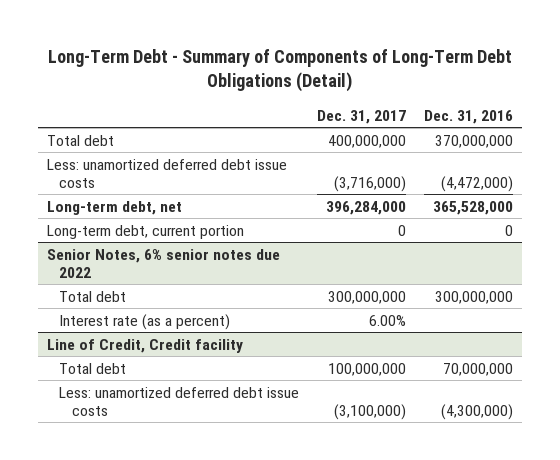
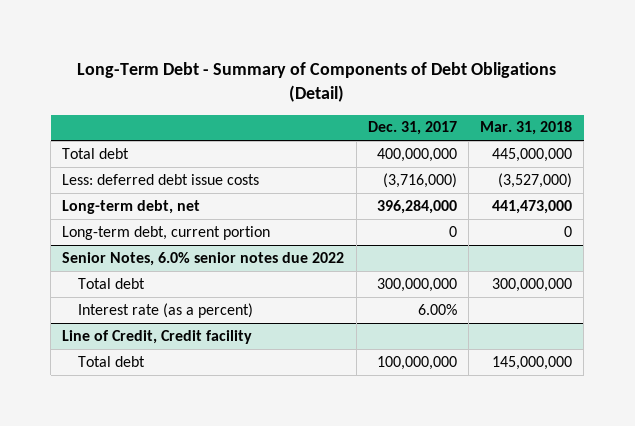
- Long-Term Debt - Summary of Components of Long-Term Debt Obligations (Detail)
+ Long-Term Debt - Summary of Components of Debt Obligations (Detail)
- | Dec. 31, 2017 | Dec. 31, 2016
+ | Dec. 31, 2017 | Mar. 31, 2018
- Less: unamortized deferred debt issue costs | (3,716,000) | (4,472,000)
+ Less: deferred debt issue costs | (3,716,000) | (3,527,000)
- Senior Notes, 6% senior notes due 2022
+ Senior Notes, 6.0% senior notes due 2022
@ Line of Credit, Credit facility
- Less: unamortized deferred debt issue costs | (3,100,000) | (4,300,000)

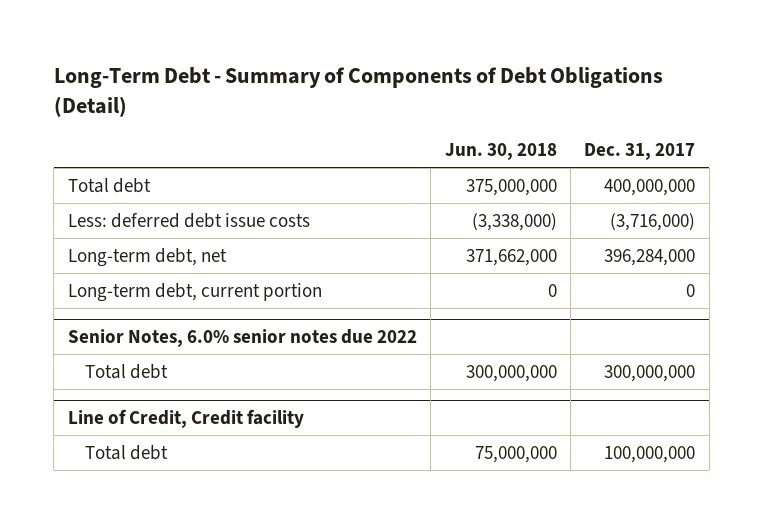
- | Dec. 31, 2017 | Mar. 31, 2018
+ | Jun. 30, 2018 | Dec. 31, 2017
@ Senior Notes, 6.0% senior notes due 2022
- Interest rate (as a percent) | 6.00% |

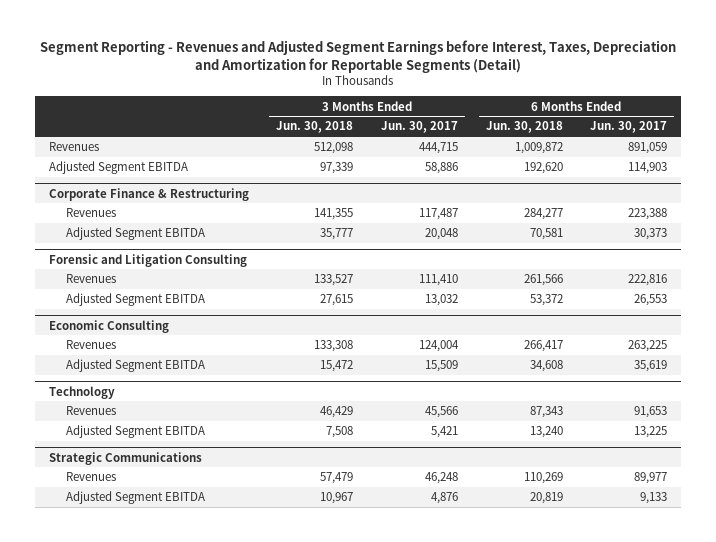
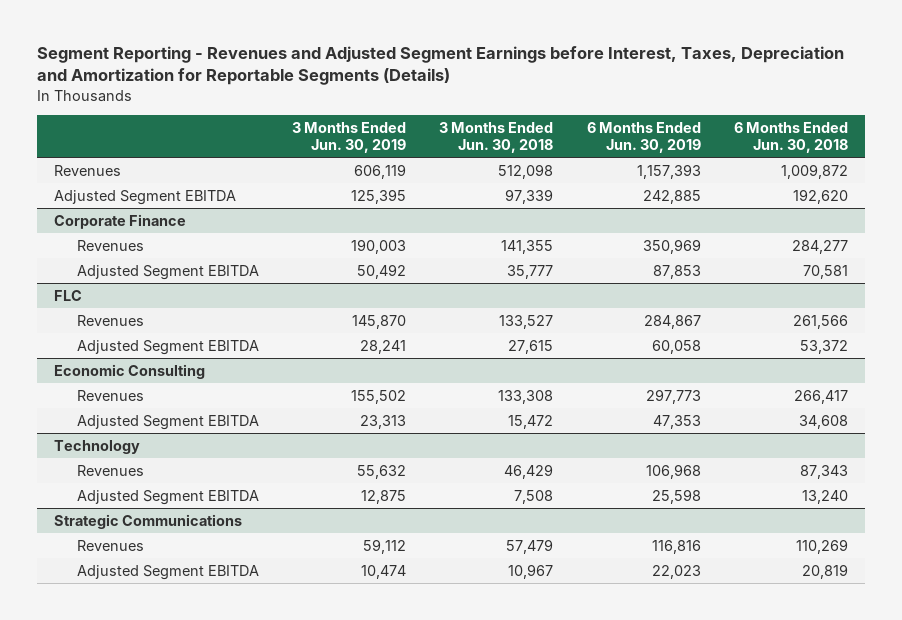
- Segment Reporting - Revenues and Adjusted Segment Earnings before Interest, Taxes, Depreciation and Amortization for Reportable Segments (Detail)
+ Segment Reporting - Revenues and Adjusted Segment Earnings before Interest, Taxes, Depreciation and Amortization for Reportable Segments (Details)
- | 3 Months Ended Jun. 30, 2018 | 3 Months Ended Jun. 30, 2017 | 6 Months Ended Jun. 30, 2018 | 6 Months Ended Jun. 30, 2017
+ | 3 Months Ended Jun. 30, 2019 | 3 Months Ended Jun. 30, 2018 | 6 Months Ended Jun. 30, 2019 | 6 Months Ended Jun. 30, 2018
- Corporate Finance & Restructuring
+ Corporate Finance
- Forensic and Litigation Consulting
+ FLC

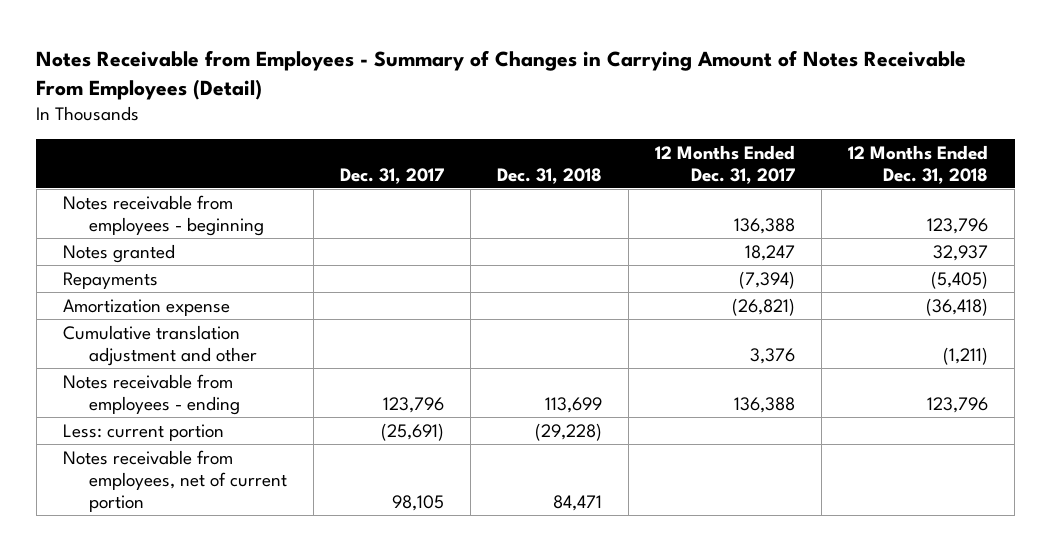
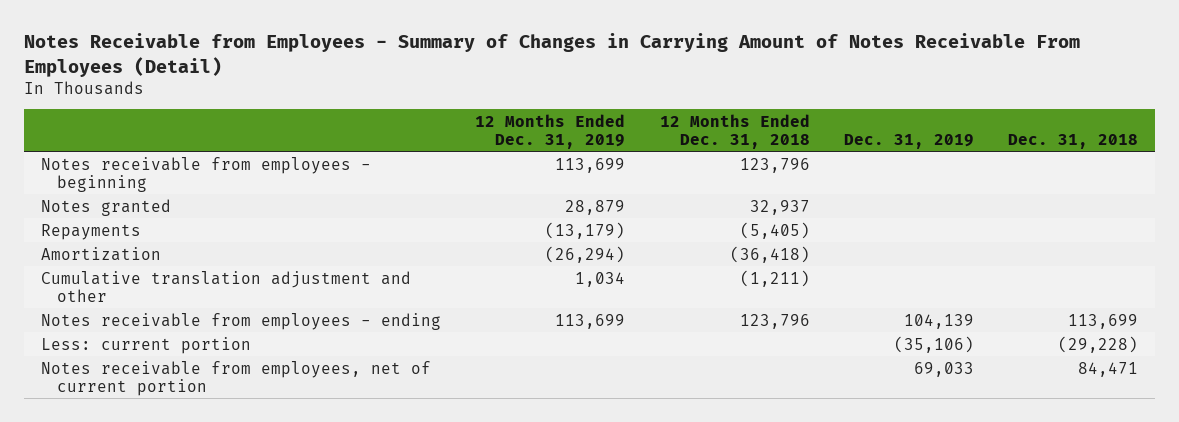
- | Dec. 31, 2017 | Dec. 31, 2018 | 12 Months Ended Dec. 31, 2017 | 12 Months Ended Dec. 31, 2018
+ | 12 Months Ended Dec. 31, 2019 | 12 Months Ended Dec. 31, 2018 | Dec. 31, 2019 | Dec. 31, 2018
- Amortization expense | | | (26,821) | (36,418)
+ Amortization | (26,294) | (36,418) | |

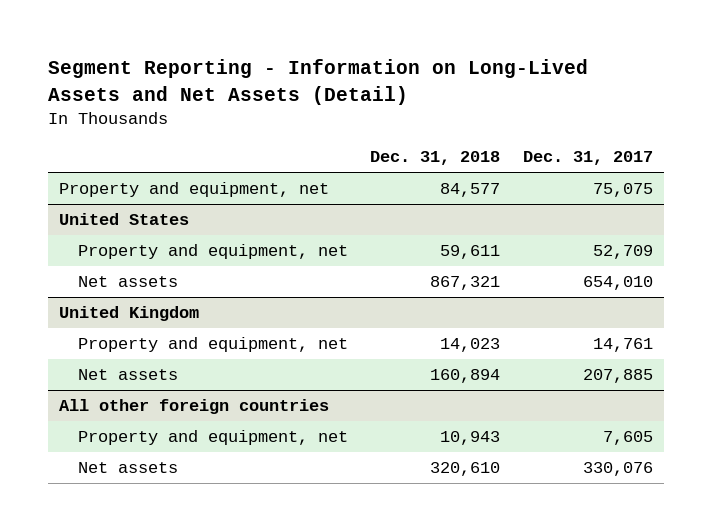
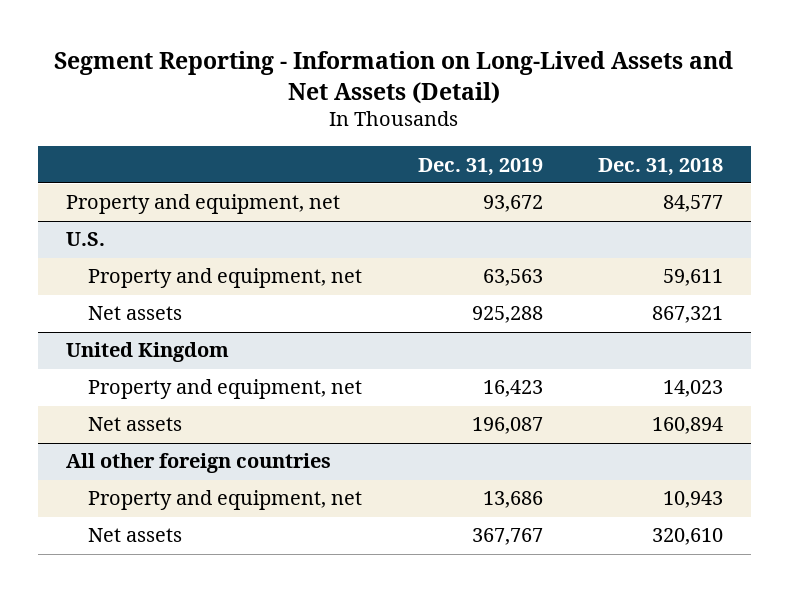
- | Dec. 31, 2018 | Dec. 31, 2017
+ | Dec. 31, 2019 | Dec. 31, 2018
- United States
+ U.S.

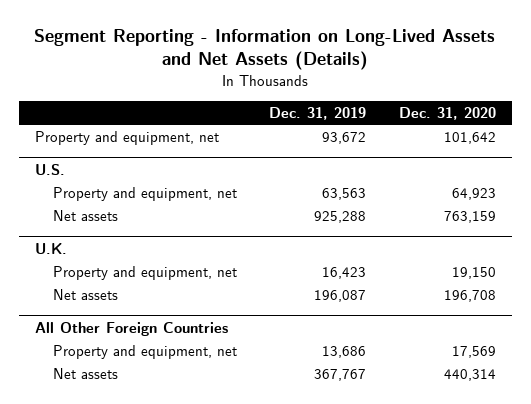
- Segment Reporting - Information on Long-Lived Assets and Net Assets (Detail)
+ Segment Reporting - Information on Long-Lived Assets and Net Assets (Details)
- | Dec. 31, 2019 | Dec. 31, 2018
+ | Dec. 31, 2019 | Dec. 31, 2020
- United Kingdom
+ U.K.
- All other foreign countries
+ All Other Foreign Countries

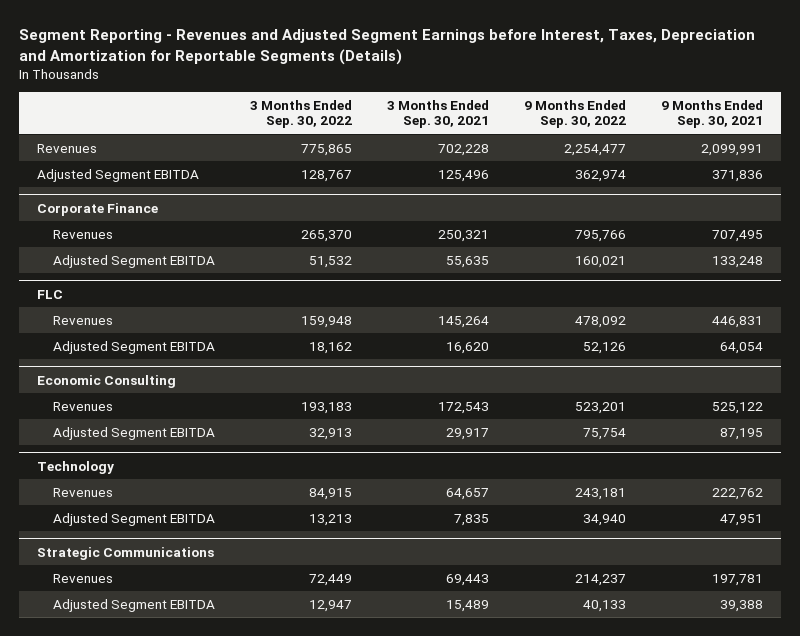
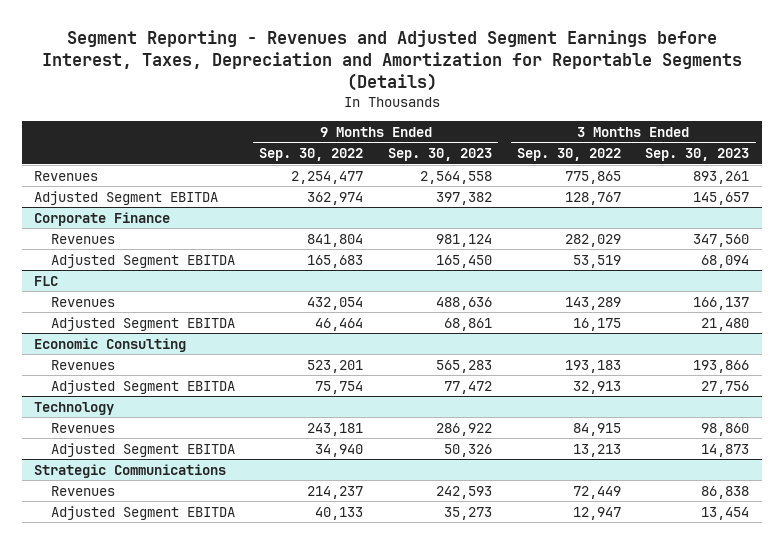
- | 3 Months Ended Sep. 30, 2022 | 3 Months Ended Sep. 30, 2021 | 9 Months Ended Sep. 30, 2022 | 9 Months Ended Sep. 30, 2021
+ | 9 Months Ended Sep. 30, 2022 | 9 Months Ended Sep. 30, 2023 | 3 Months Ended Sep. 30, 2022 | 3 Months Ended Sep. 30, 2023
@ Corporate Finance
- Revenues | 265,370 | 250,321 | 795,766 | 707,495
- Adjusted Segment EBITDA | 51,532 | 55,635 | 160,021 | 133,248
+ Revenues | 841,804 | 981,124 | 282,029 | 347,560
+ Adjusted Segment EBITDA | 165,683 | 165,450 | 53,519 | 68,094
@ FLC
- Revenues | 159,948 | 145,264 | 478,092 | 446,831
- Adjusted Segment EBITDA | 18,162 | 16,620 | 52,126 | 64,054
+ Revenues | 432,054 | 488,636 | 143,289 | 166,137
+ Adjusted Segment EBITDA | 46,464 | 68,861 | 16,175 | 21,480

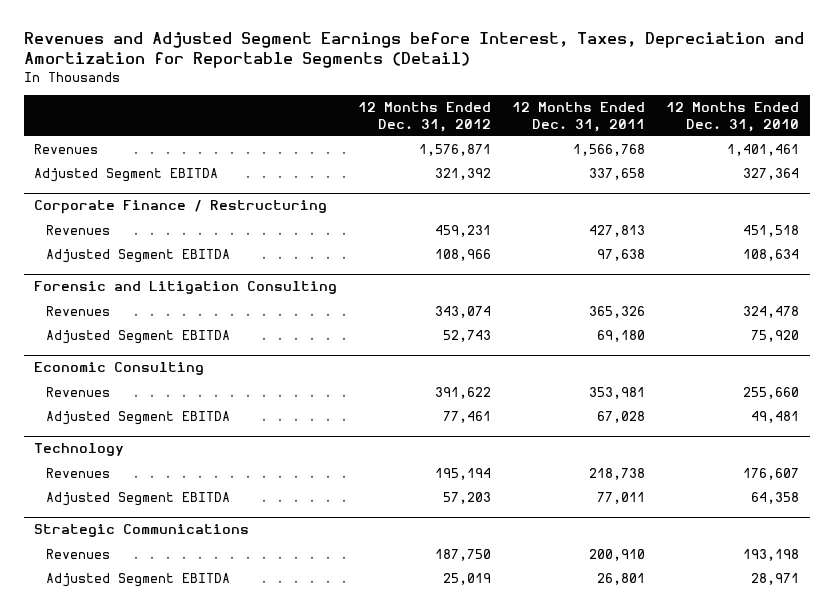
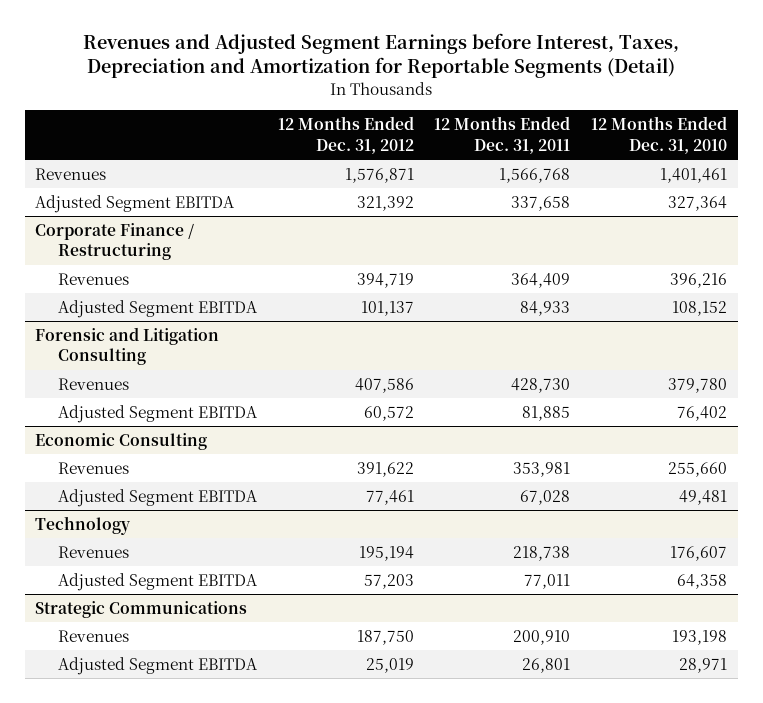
@ Corporate Finance / Restructuring
- Revenues | 459,231 | 427,813 | 451,518
- Adjusted Segment EBITDA | 108,966 | 97,638 | 108,634
+ Revenues | 394,719 | 364,409 | 396,216
+ Adjusted Segment EBITDA | 101,137 | 84,933 | 108,152
@ Forensic and Litigation Consulting
- Revenues | 343,074 | 365,326 | 324,478
- Adjusted Segment EBITDA | 52,743 | 69,180 | 75,920
+ Revenues | 407,586 | 428,730 | 379,780
+ Adjusted Segment EBITDA | 60,572 | 81,885 | 76,402

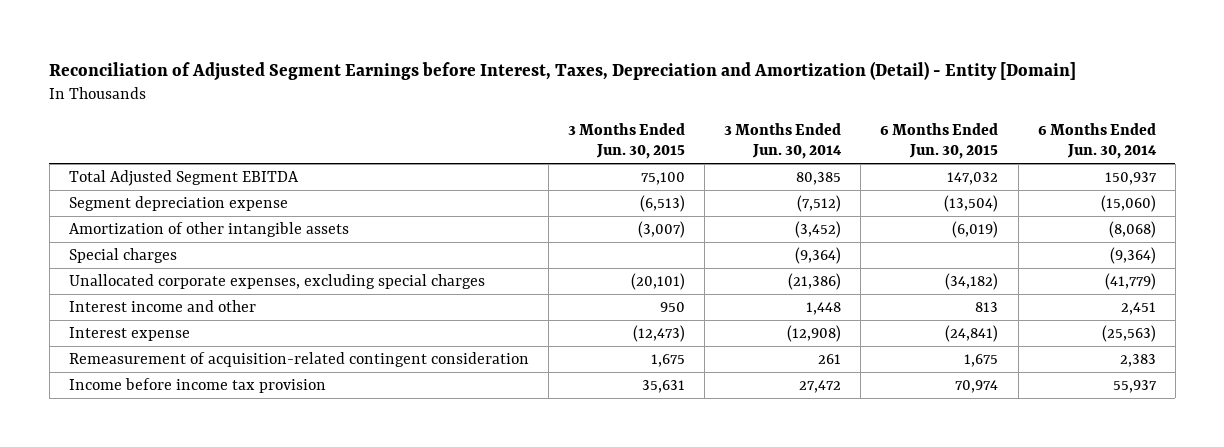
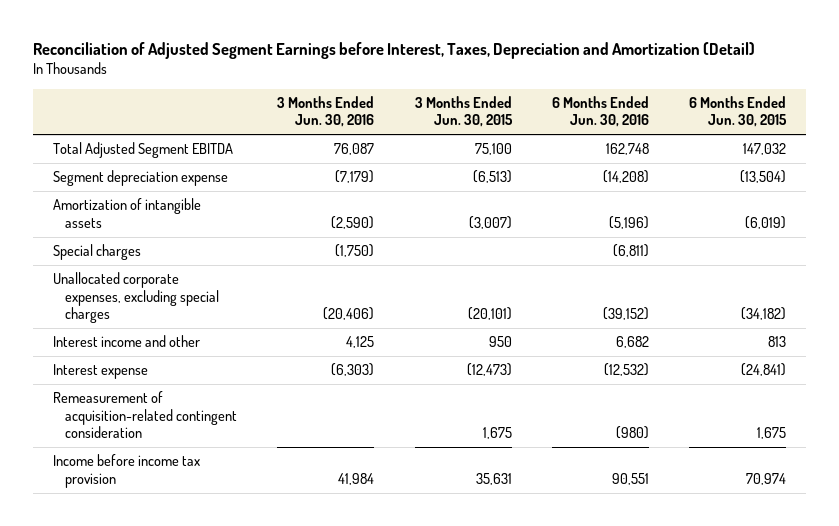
- Reconciliation of Adjusted Segment Earnings before Interest, Taxes, Depreciation and Amortization (Detail) - Entity [Domain]
+ Reconciliation of Adjusted Segment Earnings before Interest, Taxes, Depreciation and Amortization (Detail)
- | 3 Months Ended Jun. 30, 2015 | 3 Months Ended Jun. 30, 2014 | 6 Months Ended Jun. 30, 2015 | 6 Months Ended Jun. 30, 2014
+ | 3 Months Ended Jun. 30, 2016 | 3 Months Ended Jun. 30, 2015 | 6 Months Ended Jun. 30, 2016 | 6 Months Ended Jun. 30, 2015
- Amortization of other intangible assets | (3,007) | (3,452) | (6,019) | (8,068)
+ Amortization of intangible assets | (2,590) | (3,007) | (5,196) | (6,019)

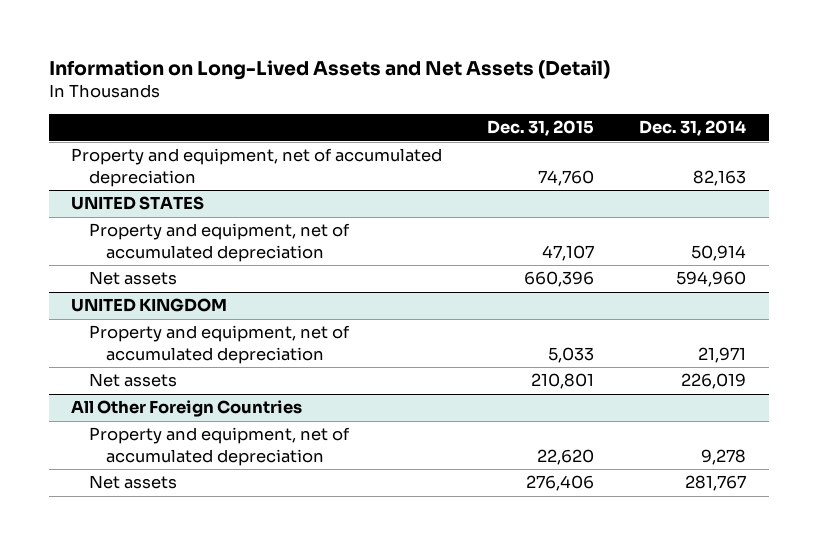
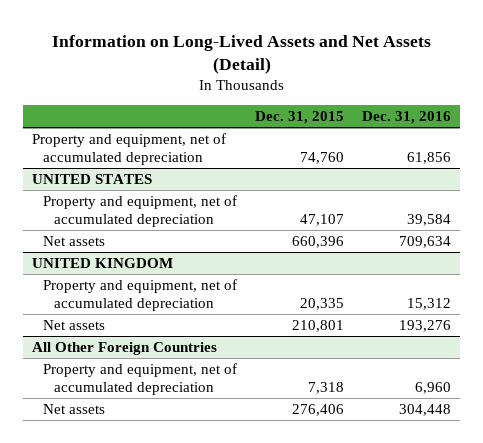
- | Dec. 31, 2015 | Dec. 31, 2014
+ | Dec. 31, 2015 | Dec. 31, 2016
@ UNITED KINGDOM
- Property and equipment, net of accumulated depreciation | 5,033 | 21,971
+ Property and equipment, net of accumulated depreciation | 20,335 | 15,312
@ All Other Foreign Countries
- Property and equipment, net of accumulated depreciation | 22,620 | 9,278
+ Property and equipment, net of accumulated depreciation | 7,318 | 6,960

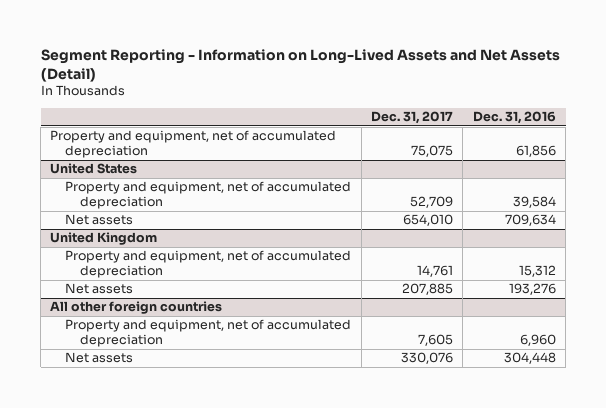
- Information on Long-Lived Assets and Net Assets (Detail)
+ Segment Reporting - Information on Long-Lived Assets and Net Assets (Detail)
- | Dec. 31, 2015 | Dec. 31, 2016
+ | Dec. 31, 2017 | Dec. 31, 2016
- UNITED STATES
+ United States
- UNITED KINGDOM
+ United Kingdom
- All Other Foreign Countries
+ All other foreign countries

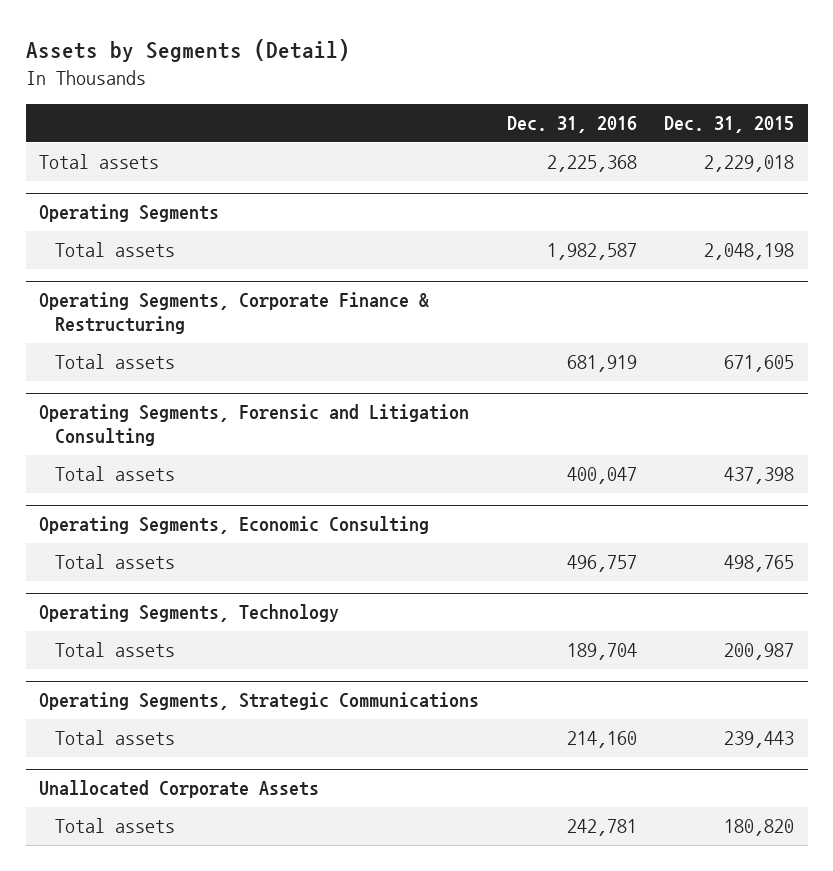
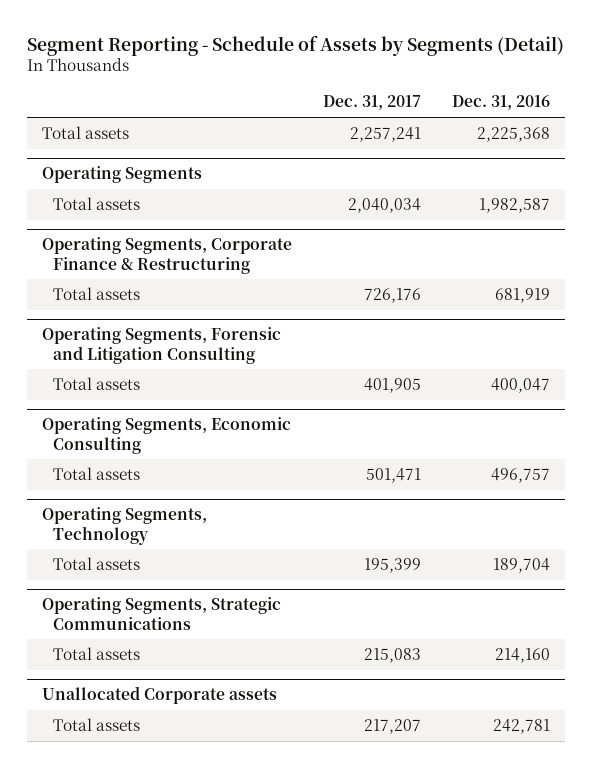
- Assets by Segments (Detail)
+ Segment Reporting - Schedule of Assets by Segments (Detail)
- | Dec. 31, 2016 | Dec. 31, 2015
+ | Dec. 31, 2017 | Dec. 31, 2016
- Unallocated Corporate Assets
+ Unallocated Corporate assets

